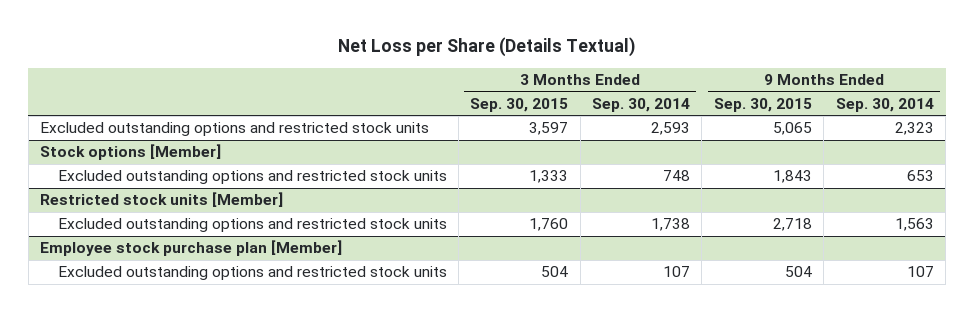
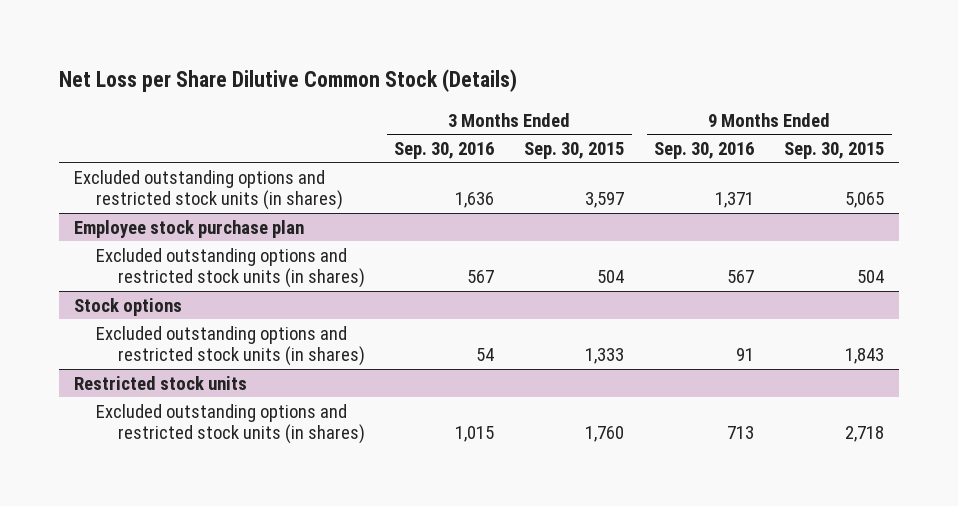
- Net Loss per Share (Details Textual)
+ Net Loss per Share Dilutive Common Stock (Details)
- | 3 Months Ended Sep. 30, 2015 | 3 Months Ended Sep. 30, 2014 | 9 Months Ended Sep. 30, 2015 | 9 Months Ended Sep. 30, 2014
+ | 3 Months Ended Sep. 30, 2016 | 3 Months Ended Sep. 30, 2015 | 9 Months Ended Sep. 30, 2016 | 9 Months Ended Sep. 30, 2015
- Excluded outstanding options and restricted stock units | 3,597 | 2,593 | 5,065 | 2,323
- Stock options [Member]
- Excluded outstanding options and restricted stock units | 1,333 | 748 | 1,843 | 653
- Restricted stock units [Member]
- Excluded outstanding options and restricted stock units | 1,760 | 1,738 | 2,718 | 1,563
- Employee stock purchase plan [Member]
- Excluded outstanding options and restricted stock units | 504 | 107 | 504 | 107
+ Excluded outstanding options and restricted stock units (in shares) | 1,636 | 3,597 | 1,371 | 5,065
+ Employee stock purchase plan
+ Excluded outstanding options and restricted stock units (in shares) | 567 | 504 | 567 | 504
+ Stock options
+ Excluded outstanding options and restricted stock units (in shares) | 54 | 1,333 | 91 | 1,843
+ Restricted stock units
+ Excluded outstanding options and restricted stock units (in shares) | 1,015 | 1,760 | 713 | 2,718

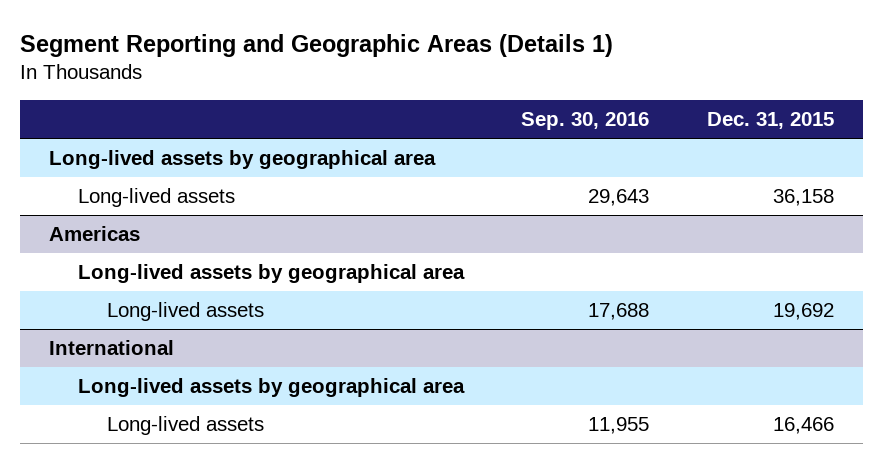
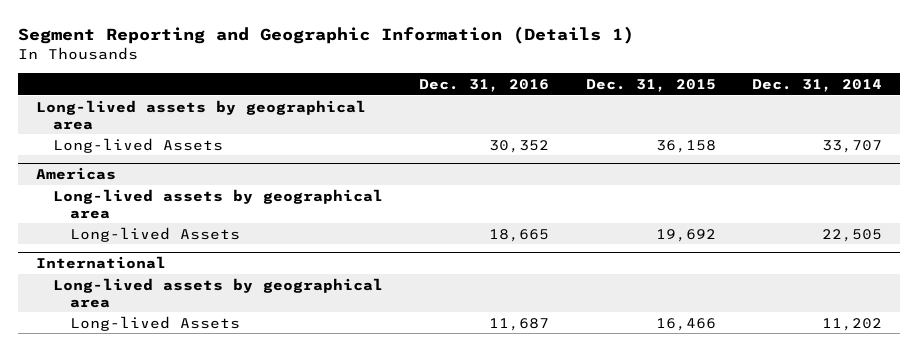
- Segment Reporting and Geographic Areas (Details 1)
+ Segment Reporting and Geographic Information (Details 1)
- | Sep. 30, 2016 | Dec. 31, 2015
+ | Dec. 31, 2016 | Dec. 31, 2015 | Dec. 31, 2014
- Long-lived assets | 29,643 | 36,158
+ Long-lived Assets | 30,352 | 36,158 | 33,707
@ Americas
- Long-lived assets | 17,688 | 19,692
+ Long-lived Assets | 18,665 | 19,692 | 22,505
@ International
- Long-lived assets | 11,955 | 16,466
+ Long-lived Assets | 11,687 | 16,466 | 11,202

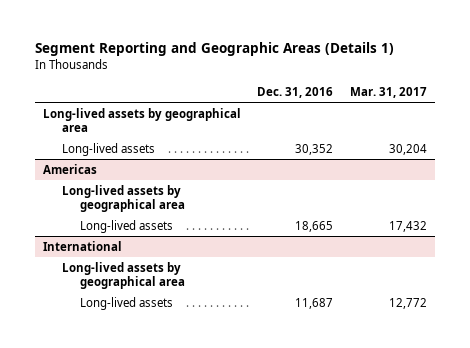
- Segment Reporting and Geographic Information (Details 1)
+ Segment Reporting and Geographic Areas (Details 1)
- | Dec. 31, 2016 | Dec. 31, 2015 | Dec. 31, 2014
+ | Dec. 31, 2016 | Mar. 31, 2017
- Long-lived Assets | 30,352 | 36,158 | 33,707
+ Long-lived assets | 30,352 | 30,204
@ Americas
- Long-lived Assets | 18,665 | 19,692 | 22,505
+ Long-lived assets | 18,665 | 17,432
@ International
- Long-lived Assets | 11,687 | 16,466 | 11,202
+ Long-lived assets | 11,687 | 12,772

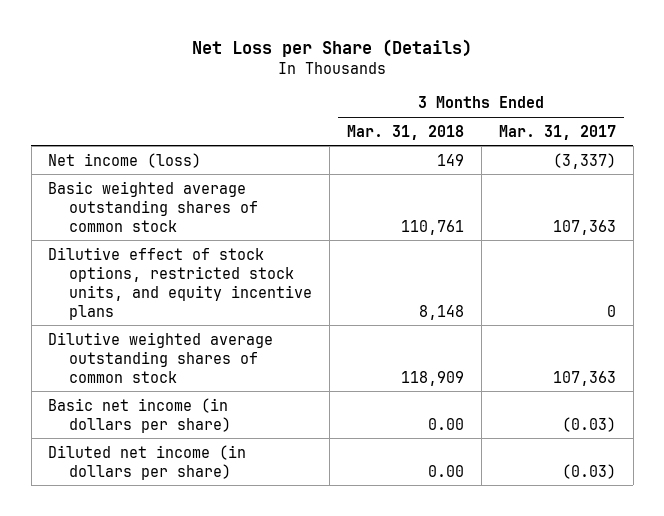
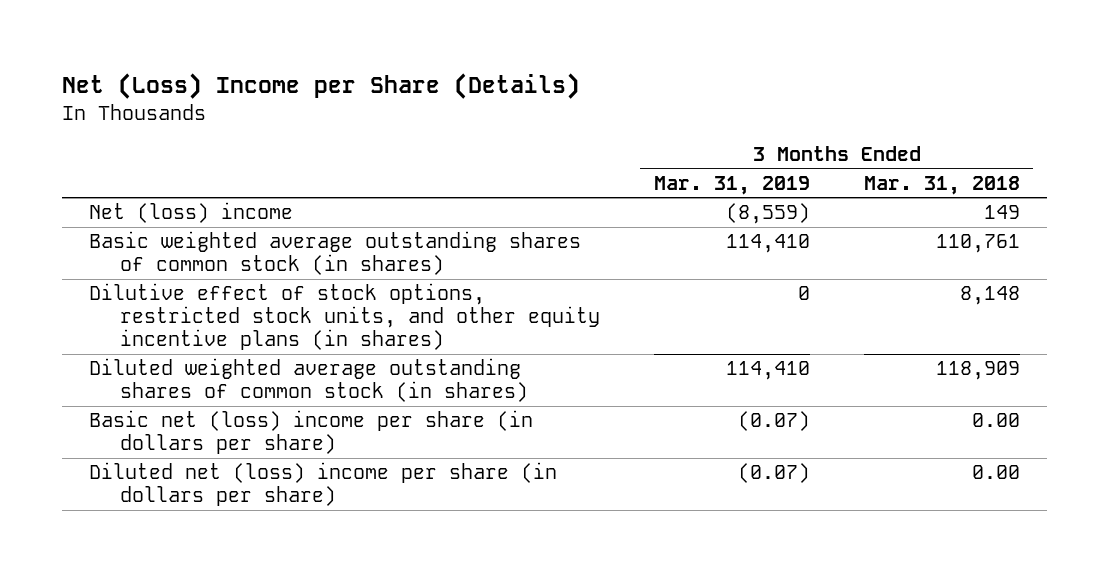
- Net Loss per Share (Details)
+ Net (Loss) Income per Share (Details)
- | 3 Months Ended Mar. 31, 2018 | 3 Months Ended Mar. 31, 2017
+ | 3 Months Ended Mar. 31, 2019 | 3 Months Ended Mar. 31, 2018
- Net income (loss) | 149 | (3,337)
- Basic weighted average outstanding shares of common stock | 110,761 | 107,363
- Dilutive effect of stock options, restricted stock units, and equity incentive plans | 8,148 | 0
- Dilutive weighted average outstanding shares of common stock | 118,909 | 107,363
- Basic net income (in dollars per share) | 0.00 | (0.03)
- Diluted net income (in dollars per share) | 0.00 | (0.03)
+ Net (loss) income | (8,559) | 149
+ Basic weighted average outstanding shares of common stock (in shares) | 114,410 | 110,761
+ Dilutive effect of stock options, restricted stock units, and other equity incentive plans (in shares) | 0 | 8,148
+ Diluted weighted average outstanding shares of common stock (in shares) | 114,410 | 118,909
+ Basic net (loss) income per share (in dollars per share) | (0.07) | 0.00
+ Diluted net (loss) income per share (in dollars per share) | (0.07) | 0.00

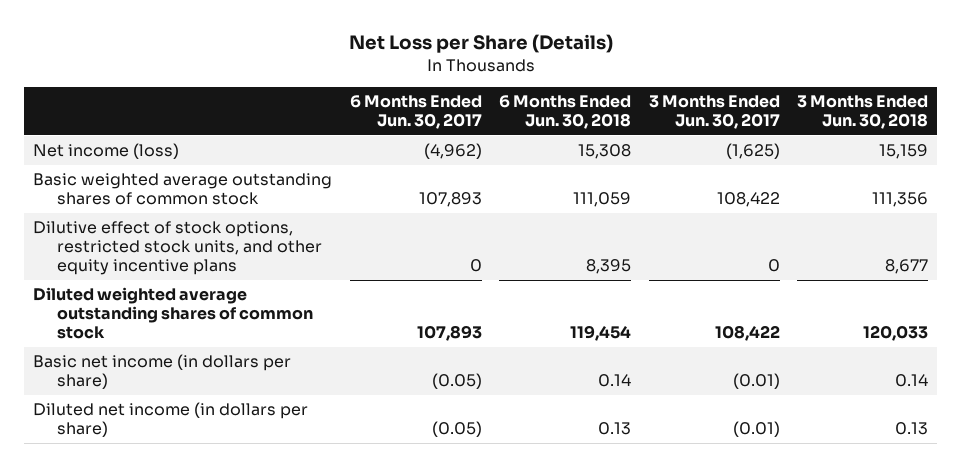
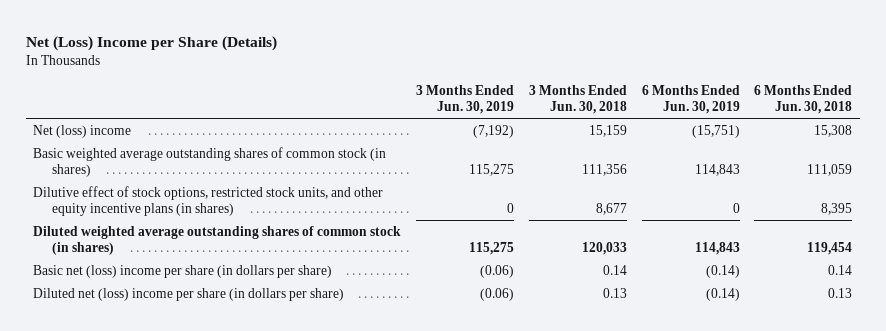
- Net Loss per Share (Details)
+ Net (Loss) Income per Share (Details)
- | 6 Months Ended Jun. 30, 2017 | 6 Months Ended Jun. 30, 2018 | 3 Months Ended Jun. 30, 2017 | 3 Months Ended Jun. 30, 2018
+ | 3 Months Ended Jun. 30, 2019 | 3 Months Ended Jun. 30, 2018 | 6 Months Ended Jun. 30, 2019 | 6 Months Ended Jun. 30, 2018
- Net income (loss) | (4,962) | 15,308 | (1,625) | 15,159
- Basic weighted average outstanding shares of common stock | 107,893 | 111,059 | 108,422 | 111,356
- Dilutive effect of stock options, restricted stock units, and other equity incentive plans | 0 | 8,395 | 0 | 8,677
- Diluted weighted average outstanding shares of common stock | 107,893 | 119,454 | 108,422 | 120,033
- Basic net income (in dollars per share) | (0.05) | 0.14 | (0.01) | 0.14
- Diluted net income (in dollars per share) | (0.05) | 0.13 | (0.01) | 0.13
+ Net (loss) income | (7,192) | 15,159 | (15,751) | 15,308
+ Basic weighted average outstanding shares of common stock (in shares) | 115,275 | 111,356 | 114,843 | 111,059
+ Dilutive effect of stock options, restricted stock units, and other equity incentive plans (in shares) | 0 | 8,677 | 0 | 8,395
+ Diluted weighted average outstanding shares of common stock (in shares) | 115,275 | 120,033 | 114,843 | 119,454
+ Basic net (loss) income per share (in dollars per share) | (0.06) | 0.14 | (0.14) | 0.14
+ Diluted net (loss) income per share (in dollars per share) | (0.06) | 0.13 | (0.14) | 0.13

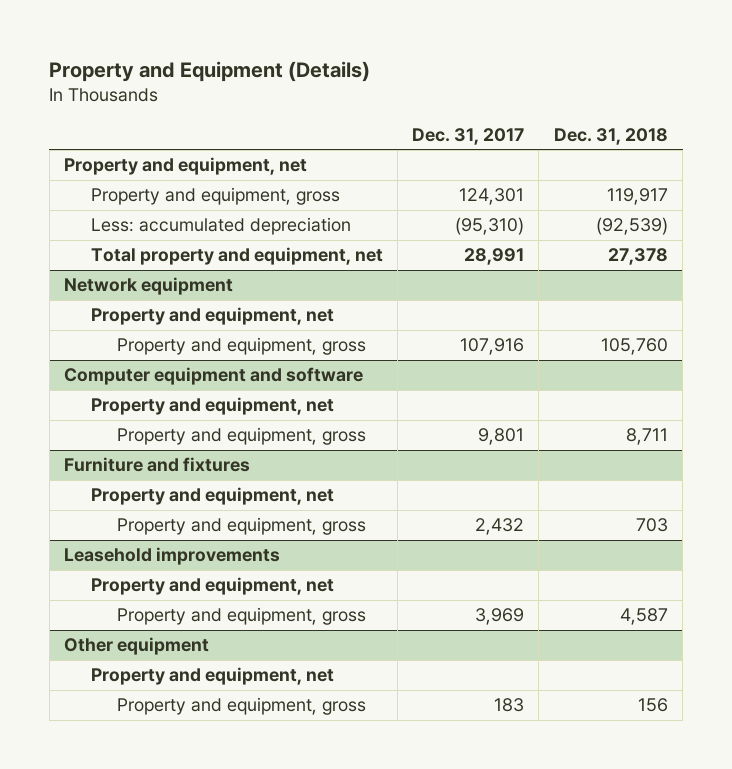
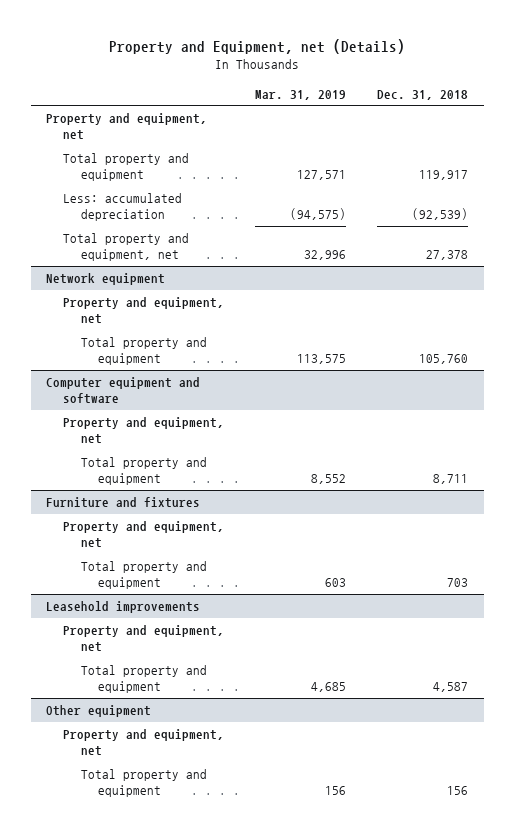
- Property and Equipment (Details)
+ Property and Equipment, net (Details)
- | Dec. 31, 2017 | Dec. 31, 2018
+ | Mar. 31, 2019 | Dec. 31, 2018
- Property and equipment, gross | 124,301 | 119,917
+ Total property and equipment | 127,571 | 119,917
@ Network equipment
- Property and equipment, gross | 107,916 | 105,760
+ Total property and equipment | 113,575 | 105,760
@ Computer equipment and software
- Property and equipment, gross | 9,801 | 8,711
+ Total property and equipment | 8,552 | 8,711
@ Furniture and fixtures
- Property and equipment, gross | 2,432 | 703
+ Total property and equipment | 603 | 703
@ Leasehold improvements
- Property and equipment, gross | 3,969 | 4,587
+ Total property and equipment | 4,685 | 4,587
@ Other equipment
- Property and equipment, gross | 183 | 156
+ Total property and equipment | 156 | 156

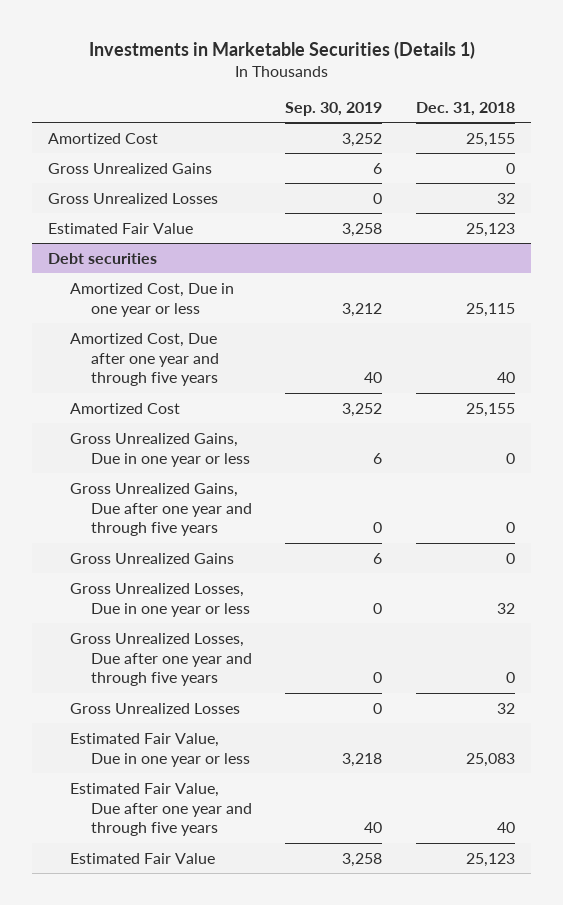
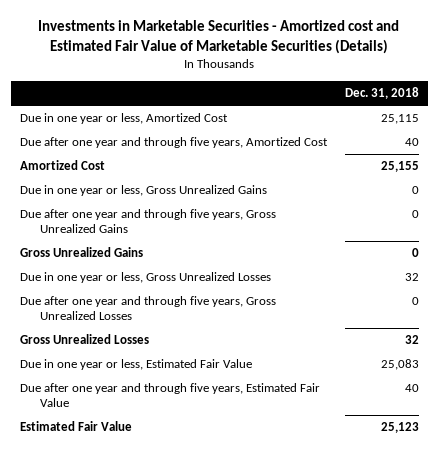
- Investments in Marketable Securities (Details 1)
+ Investments in Marketable Securities - Amortized cost and Estimated Fair Value of Marketable Securities (Details)
- | Sep. 30, 2019 | Dec. 31, 2018
+ | Dec. 31, 2018
- Amortized Cost | 3,252 | 25,155
- Gross Unrealized Gains | 6 | 0
- Gross Unrealized Losses | 0 | 32
- Estimated Fair Value | 3,258 | 25,123
- Debt securities
- Amortized Cost, Due in one year or less | 3,212 | 25,115
- Amortized Cost, Due after one year and through five years | 40 | 40
+ Due in one year or less, Amortized Cost | 25,115
+ Due after one year and through five years, Amortized Cost | 40
- Gross Unrealized Gains, Due in one year or less | 6 | 0
- Gross Unrealized Gains, Due after one year and through five years | 0 | 0
+ Due in one year or less, Gross Unrealized Gains | 0
+ Due after one year and through five years, Gross Unrealized Gains | 0
- Gross Unrealized Losses, Due in one year or less | 0 | 32
- Gross Unrealized Losses, Due after one year and through five years | 0 | 0
+ Due in one year or less, Gross Unrealized Losses | 32
+ Due after one year and through five years, Gross Unrealized Losses | 0
- Estimated Fair Value, Due in one year or less | 3,218 | 25,083
- Estimated Fair Value, Due after one year and through five years | 40 | 40
+ Due in one year or less, Estimated Fair Value | 25,083
+ Due after one year and through five years, Estimated Fair Value | 40

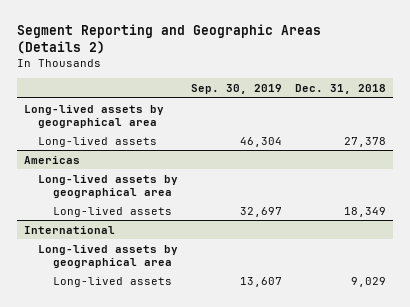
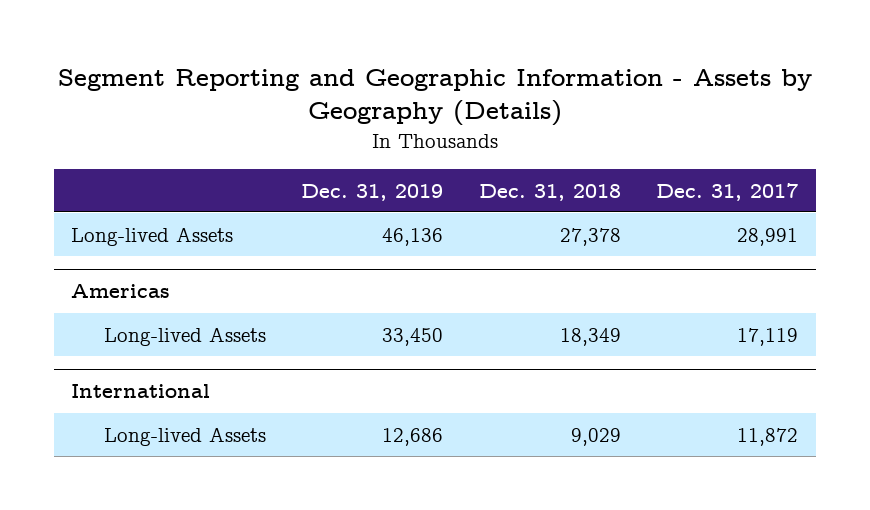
- Segment Reporting and Geographic Areas (Details 2)
+ Segment Reporting and Geographic Information - Assets by Geography (Details)
- | Sep. 30, 2019 | Dec. 31, 2018
+ | Dec. 31, 2019 | Dec. 31, 2018 | Dec. 31, 2017
- Long-lived assets by geographical area
- Long-lived assets | 46,304 | 27,378
+ Long-lived Assets | 46,136 | 27,378 | 28,991
@ Americas
- Long-lived assets by geographical area
- Long-lived assets | 32,697 | 18,349
+ Long-lived Assets | 33,450 | 18,349 | 17,119
@ International
- Long-lived assets by geographical area
- Long-lived assets | 13,607 | 9,029
+ Long-lived Assets | 12,686 | 9,029 | 11,872

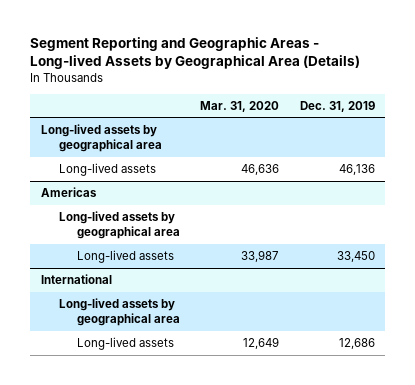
- Segment Reporting and Geographic Information - Assets by Geography (Details)
+ Segment Reporting and Geographic Areas - Long-lived Assets by Geographical Area (Details)
- | Dec. 31, 2019 | Dec. 31, 2018 | Dec. 31, 2017
+ | Mar. 31, 2020 | Dec. 31, 2019
- Long-lived Assets | 46,136 | 27,378 | 28,991
+ Long-lived assets by geographical area
+ Long-lived assets | 46,636 | 46,136
@ Americas
- Long-lived Assets | 33,450 | 18,349 | 17,119
+ Long-lived assets by geographical area
+ Long-lived assets | 33,987 | 33,450
@ International
- Long-lived Assets | 12,686 | 9,029 | 11,872
+ Long-lived assets by geographical area
+ Long-lived assets | 12,649 | 12,686

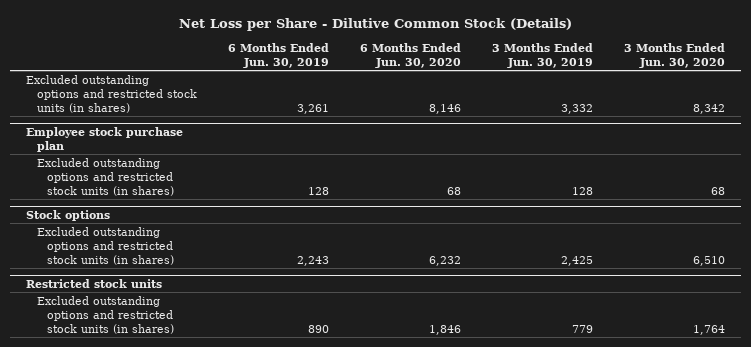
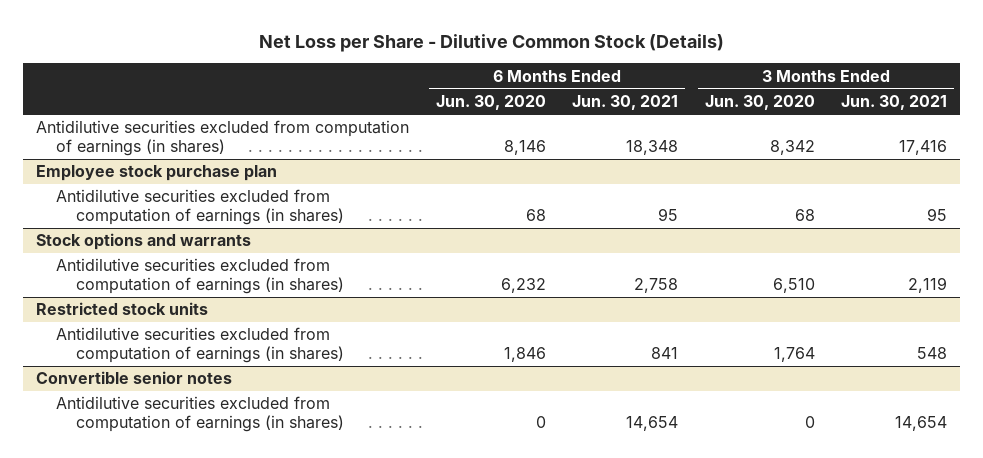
- | 6 Months Ended Jun. 30, 2019 | 6 Months Ended Jun. 30, 2020 | 3 Months Ended Jun. 30, 2019 | 3 Months Ended Jun. 30, 2020
+ | 6 Months Ended Jun. 30, 2020 | 6 Months Ended Jun. 30, 2021 | 3 Months Ended Jun. 30, 2020 | 3 Months Ended Jun. 30, 2021
- Excluded outstanding options and restricted stock units (in shares) | 3,261 | 8,146 | 3,332 | 8,342
+ Antidilutive securities excluded from computation of earnings (in shares) | 8,146 | 18,348 | 8,342 | 17,416
@ Employee stock purchase plan
- Excluded outstanding options and restricted stock units (in shares) | 128 | 68 | 128 | 68
- Stock options
- Excluded outstanding options and restricted stock units (in shares) | 2,243 | 6,232 | 2,425 | 6,510
@ Employee stock purchase plan
+ Antidilutive securities excluded from computation of earnings (in shares) | 68 | 95 | 68 | 95
+ Stock options and warrants
+ Antidilutive securities excluded from computation of earnings (in shares) | 6,232 | 2,758 | 6,510 | 2,119
@ Restricted stock units
- Excluded outstanding options and restricted stock units (in shares) | 890 | 1,846 | 779 | 1,764
+ Antidilutive securities excluded from computation of earnings (in shares) | 1,846 | 841 | 1,764 | 548
+ Convertible senior notes
+ Antidilutive securities excluded from computation of earnings (in shares) | 0 | 14,654 | 0 | 14,654

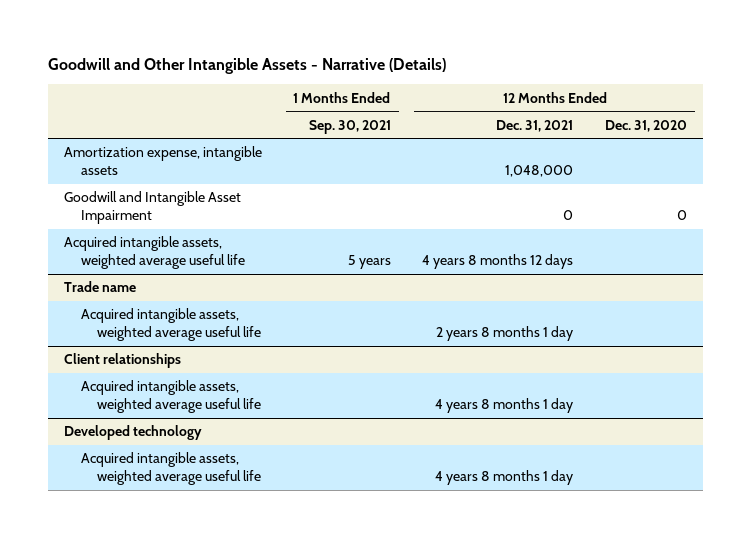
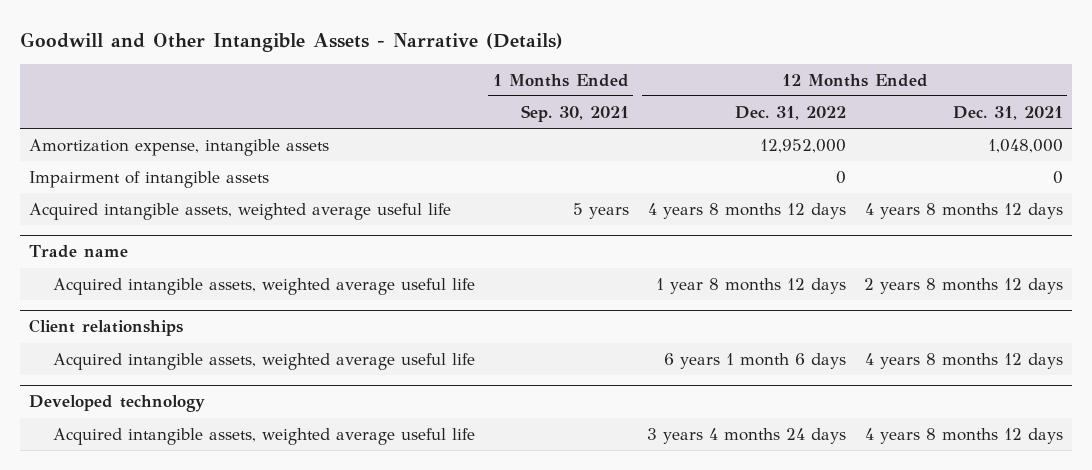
- | 1 Months Ended Sep. 30, 2021 | 12 Months Ended Dec. 31, 2021 | 12 Months Ended Dec. 31, 2020
+ | 1 Months Ended Sep. 30, 2021 | 12 Months Ended Dec. 31, 2022 | 12 Months Ended Dec. 31, 2021
- Goodwill and Intangible Asset Impairment | | 0 | 0
+ Impairment of intangible assets | | 0 | 0
@ Trade name
- Acquired intangible assets, weighted average useful life | | 2 years 8 months 1 day |
+ Acquired intangible assets, weighted average useful life | | 1 year 8 months 12 days | 2 years 8 months 12 days
@ Client relationships
- Acquired intangible assets, weighted average useful life | | 4 years 8 months 1 day |
+ Acquired intangible assets, weighted average useful life | | 6 years 1 month 6 days | 4 years 8 months 12 days
@ Developed technology
- Acquired intangible assets, weighted average useful life | | 4 years 8 months 1 day |
+ Acquired intangible assets, weighted average useful life | | 3 years 4 months 24 days | 4 years 8 months 12 days

